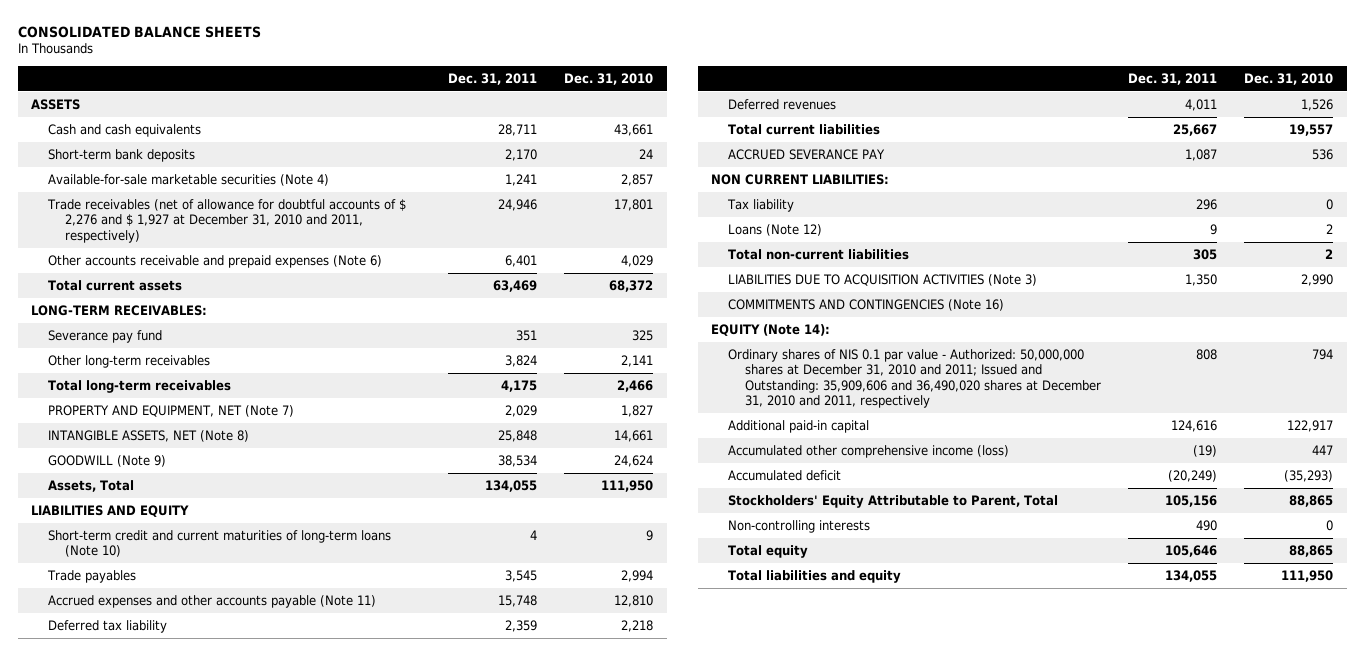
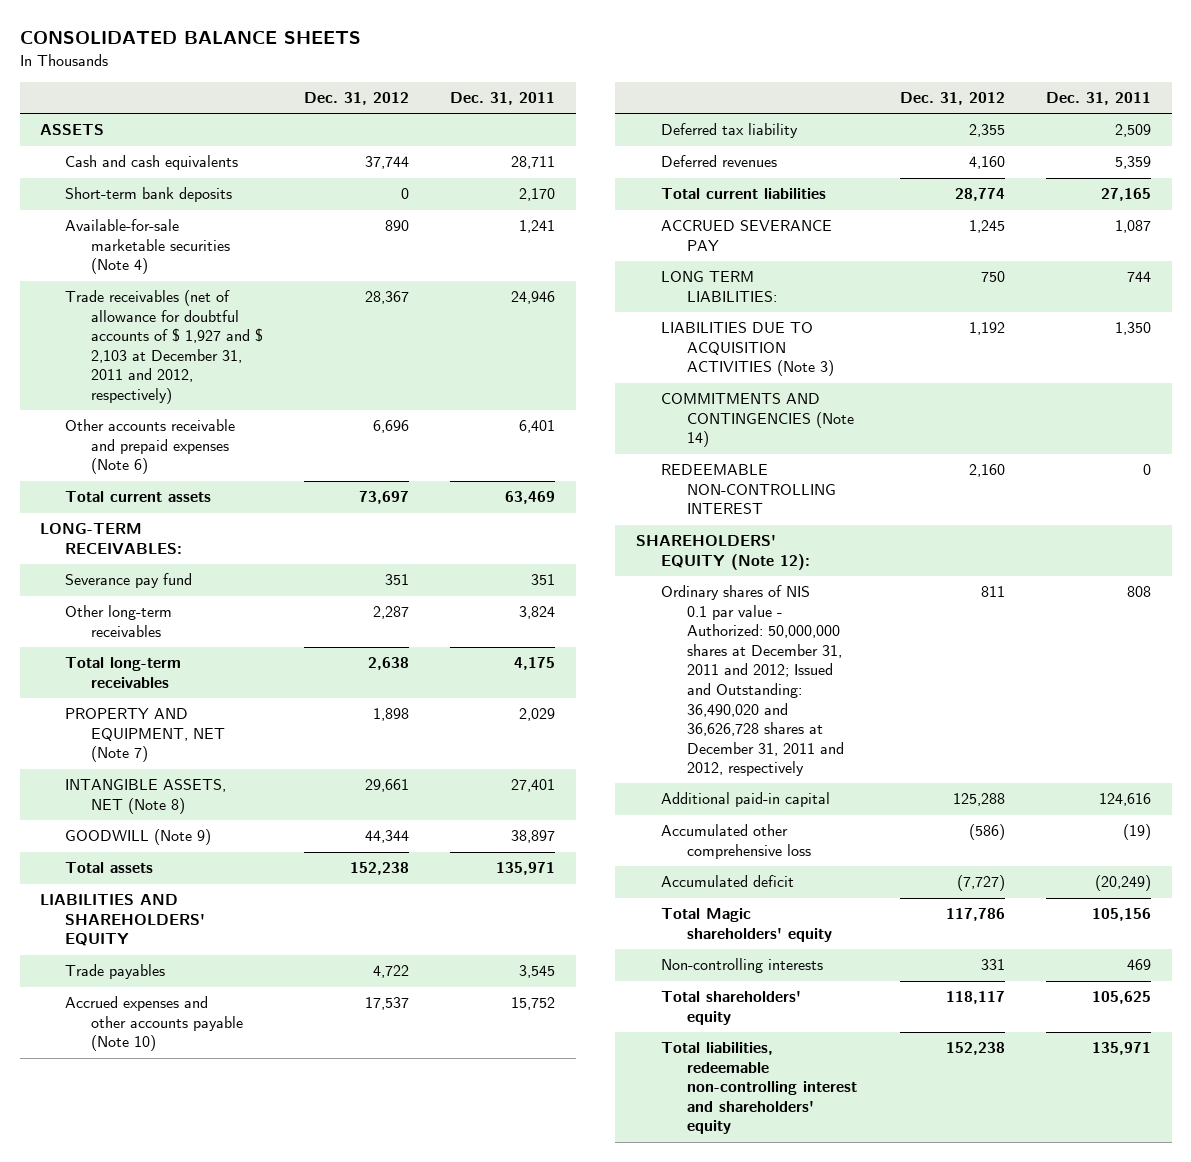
- | Dec. 31, 2011 | Dec. 31, 2010
+ | Dec. 31, 2012 | Dec. 31, 2011
- Trade receivables (net of allowance for doubtful accounts of $ 2,276 and $ 1,927 at December 31, 2010 and 2011, respectively) | 24,946 | 17,801
+ Trade receivables (net of allowance for doubtful accounts of $ 1,927 and $ 2,103 at December 31, 2011 and 2012, respectively) | 28,367 | 24,946
- INTANGIBLE ASSETS, NET (Note 8) | 25,848 | 14,661
- GOODWILL (Note 9) | 38,534 | 24,624
- Assets, Total | 134,055 | 111,950
- LIABILITIES AND EQUITY
- Short-term credit and current maturities of long-term loans (Note 10) | 4 | 9
+ INTANGIBLE ASSETS, NET (Note 8) | 29,661 | 27,401
+ GOODWILL (Note 9) | 44,344 | 38,897
+ Total assets | 152,238 | 135,971
+ LIABILITIES AND SHAREHOLDERS' EQUITY
- Accrued expenses and other accounts payable (Note 11) | 15,748 | 12,810
- Deferred tax liability | 2,359 | 2,218
- Deferred revenues | 4,011 | 1,526
- Total current liabilities | 25,667 | 19,557
+ Accrued expenses and other accounts payable (Note 10) | 17,537 | 15,752
+ Deferred tax liability | 2,355 | 2,509
+ Deferred revenues | 4,160 | 5,359
+ Total current liabilities | 28,774 | 27,165
- NON CURRENT LIABILITIES:
- Tax liability | 296 | 0
- Loans (Note 12) | 9 | 2
- Total non-current liabilities | 305 | 2
+ LONG TERM LIABILITIES: | 750 | 744
- COMMITMENTS AND CONTINGENCIES (Note 16)
- EQUITY (Note 14):
- Ordinary shares of NIS 0.1 par value - Authorized: 50,000,000 shares at December 31, 2010 and 2011; Issued and Outstanding: 35,909,606 and 36,490,020 shares at December 31, 2010 and 2011, respectively | 808 | 794
+ COMMITMENTS AND CONTINGENCIES (Note 14)
+ REDEEMABLE NON-CONTROLLING INTEREST | 2,160 | 0
+ SHAREHOLDERS' EQUITY (Note 12):
+ Ordinary shares of NIS 0.1 par value - Authorized: 50,000,000 shares at December 31, 2011 and 2012; Issued and Outstanding: 36,490,020 and 36,626,728 shares at December 31, 2011 and 2012, respectively | 811 | 808
- Accumulated other comprehensive income (loss) | (19) | 447
+ Accumulated other comprehensive loss | (586) | (19)
- Stockholders' Equity Attributable to Parent, Total | 105,156 | 88,865
- Non-controlling interests | 490 | 0
- Total equity | 105,646 | 88,865
- Total liabilities and equity | 134,055 | 111,950
+ Total Magic shareholders' equity | 117,786 | 105,156
+ Non-controlling interests | 331 | 469
+ Total shareholders' equity | 118,117 | 105,625
+ Total liabilities, redeemable non-controlling interest and shareholders' equity | 152,238 | 135,971

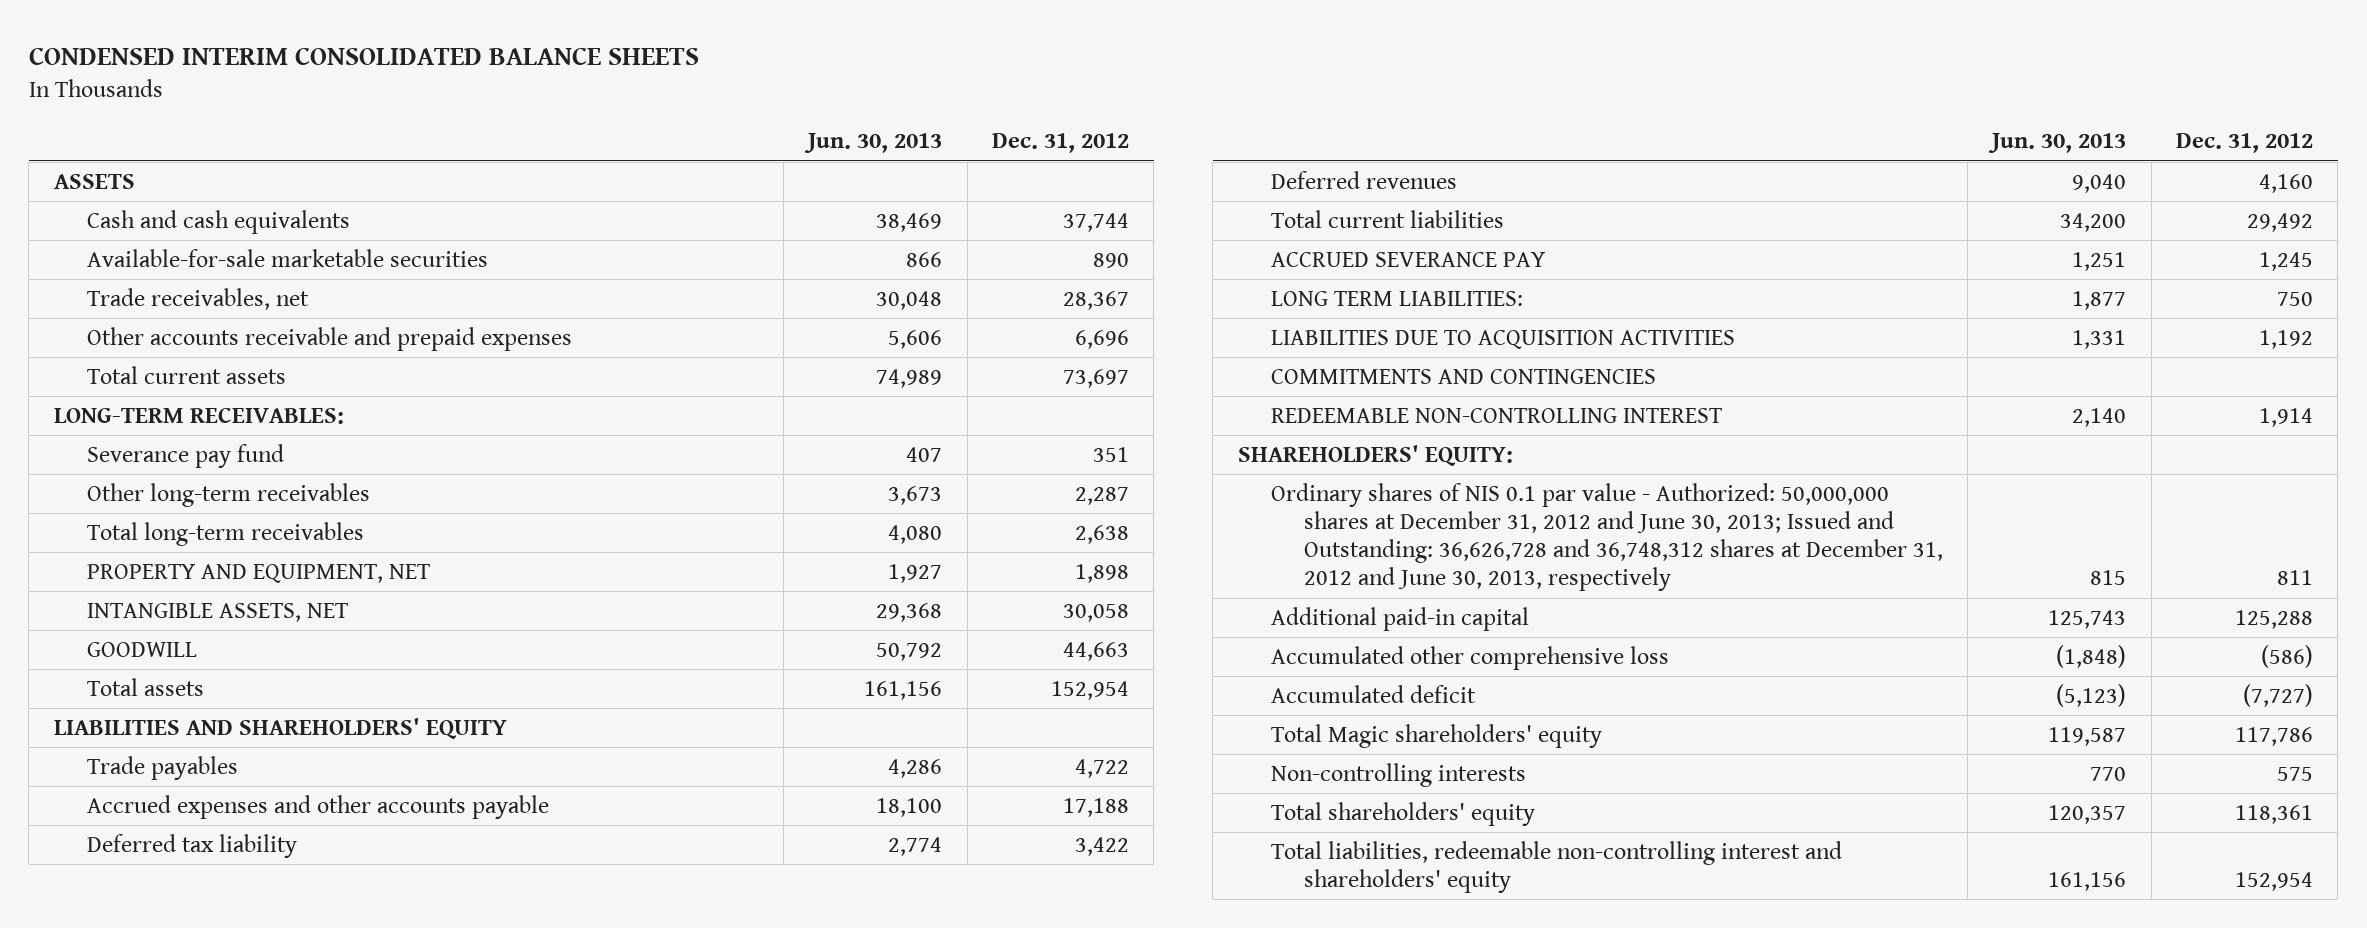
- CONSOLIDATED BALANCE SHEETS
+ CONDENSED INTERIM CONSOLIDATED BALANCE SHEETS
- | Dec. 31, 2012 | Dec. 31, 2011
+ | Jun. 30, 2013 | Dec. 31, 2012
- Short-term bank deposits | 0 | 2,170
- Available-for-sale marketable securities (Note 4) | 890 | 1,241
- Trade receivables (net of allowance for doubtful accounts of $ 1,927 and $ 2,103 at December 31, 2011 and 2012, respectively) | 28,367 | 24,946
- Other accounts receivable and prepaid expenses (Note 6) | 6,696 | 6,401
+ Available-for-sale marketable securities | 866 | 890
+ Trade receivables, net | 30,048 | 28,367
+ Other accounts receivable and prepaid expenses | 5,606 | 6,696
- PROPERTY AND EQUIPMENT, NET (Note 7) | 1,898 | 2,029
- INTANGIBLE ASSETS, NET (Note 8) | 29,661 | 27,401
- GOODWILL (Note 9) | 44,344 | 38,897
- Total assets | 152,238 | 135,971
+ PROPERTY AND EQUIPMENT, NET | 1,927 | 1,898
+ INTANGIBLE ASSETS, NET | 29,368 | 30,058
+ GOODWILL | 50,792 | 44,663
+ Total assets | 161,156 | 152,954
- Accrued expenses and other accounts payable (Note 10) | 17,537 | 15,752
- Deferred tax liability | 2,355 | 2,509
+ Accrued expenses and other accounts payable | 18,100 | 17,188
+ Deferred tax liability | 2,774 | 3,422
- Total current liabilities | 28,774 | 27,165
+ Total current liabilities | 34,200 | 29,492
- LIABILITIES DUE TO ACQUISITION ACTIVITIES (Note 3) | 1,192 | 1,350
- COMMITMENTS AND CONTINGENCIES (Note 14)
- REDEEMABLE NON-CONTROLLING INTEREST | 2,160 | 0
- SHAREHOLDERS' EQUITY (Note 12):
- Ordinary shares of NIS 0.1 par value - Authorized: 50,000,000 shares at December 31, 2011 and 2012; Issued and Outstanding: 36,490,020 and 36,626,728 shares at December 31, 2011 and 2012, respectively | 811 | 808
+ LIABILITIES DUE TO ACQUISITION ACTIVITIES | 1,331 | 1,192
+ COMMITMENTS AND CONTINGENCIES
+ REDEEMABLE NON-CONTROLLING INTEREST | 2,140 | 1,914
+ SHAREHOLDERS' EQUITY:
+ Ordinary shares of NIS 0.1 par value - Authorized: 50,000,000 shares at December 31, 2012 and June 30, 2013; Issued and Outstanding: 36,626,728 and 36,748,312 shares at December 31, 2012 and June 30, 2013, respectively | 815 | 811
- Non-controlling interests | 331 | 469
- Total shareholders' equity | 118,117 | 105,625
- Total liabilities, redeemable non-controlling interest and shareholders' equity | 152,238 | 135,971
+ Non-controlling interests | 770 | 575
+ Total shareholders' equity | 120,357 | 118,361
+ Total liabilities, redeemable non-controlling interest and shareholders' equity | 161,156 | 152,954

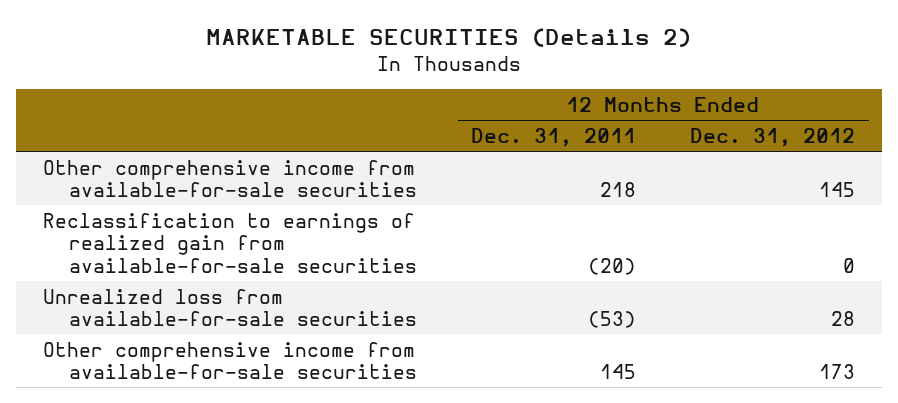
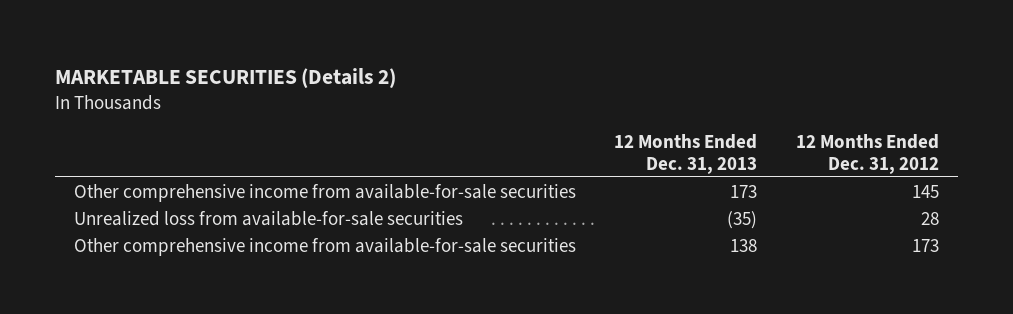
- | 12 Months Ended Dec. 31, 2011 | 12 Months Ended Dec. 31, 2012
+ | 12 Months Ended Dec. 31, 2013 | 12 Months Ended Dec. 31, 2012
- Reclassification to earnings of realized gain from available-for-sale securities | (20) | 0

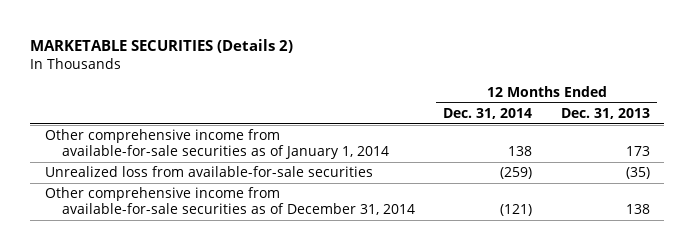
- | 12 Months Ended Dec. 31, 2013 | 12 Months Ended Dec. 31, 2012
+ | 12 Months Ended Dec. 31, 2014 | 12 Months Ended Dec. 31, 2013
- Other comprehensive income from available-for-sale securities | 173 | 145
+ Other comprehensive income from available-for-sale securities as of January 1, 2014 | 138 | 173
- Other comprehensive income from available-for-sale securities | 138 | 173
+ Other comprehensive income from available-for-sale securities as of December 31, 2014 | (121) | 138

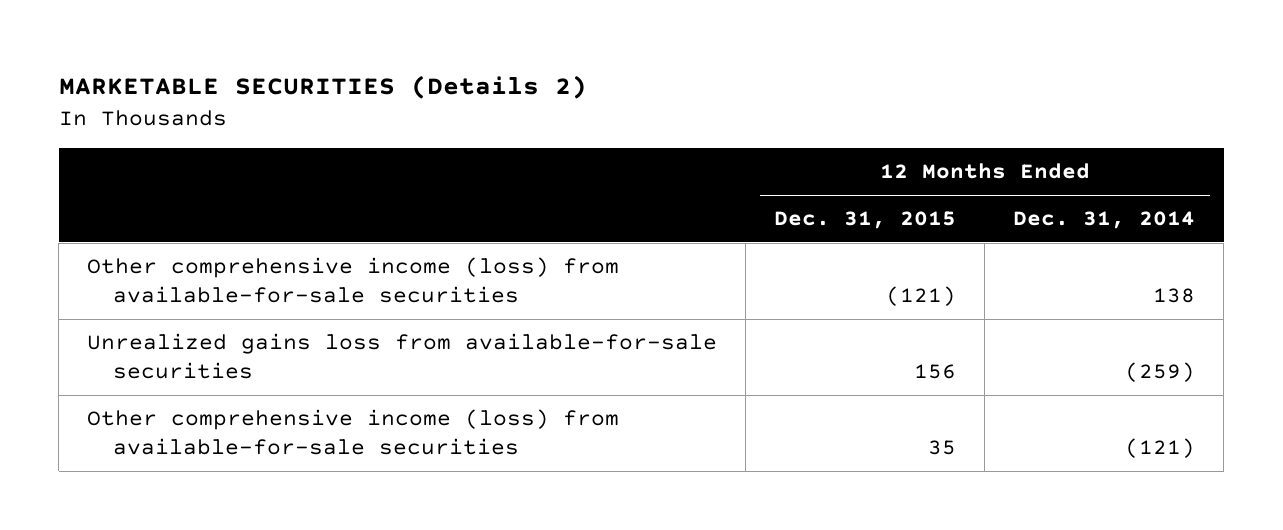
- | 12 Months Ended Dec. 31, 2014 | 12 Months Ended Dec. 31, 2013
+ | 12 Months Ended Dec. 31, 2015 | 12 Months Ended Dec. 31, 2014
- Other comprehensive income from available-for-sale securities as of January 1, 2014 | 138 | 173
- Unrealized loss from available-for-sale securities | (259) | (35)
- Other comprehensive income from available-for-sale securities as of December 31, 2014 | (121) | 138
+ Other comprehensive income (loss) from available-for-sale securities | (121) | 138
+ Unrealized gains loss from available-for-sale securities | 156 | (259)
+ Other comprehensive income (loss) from available-for-sale securities | 35 | (121)

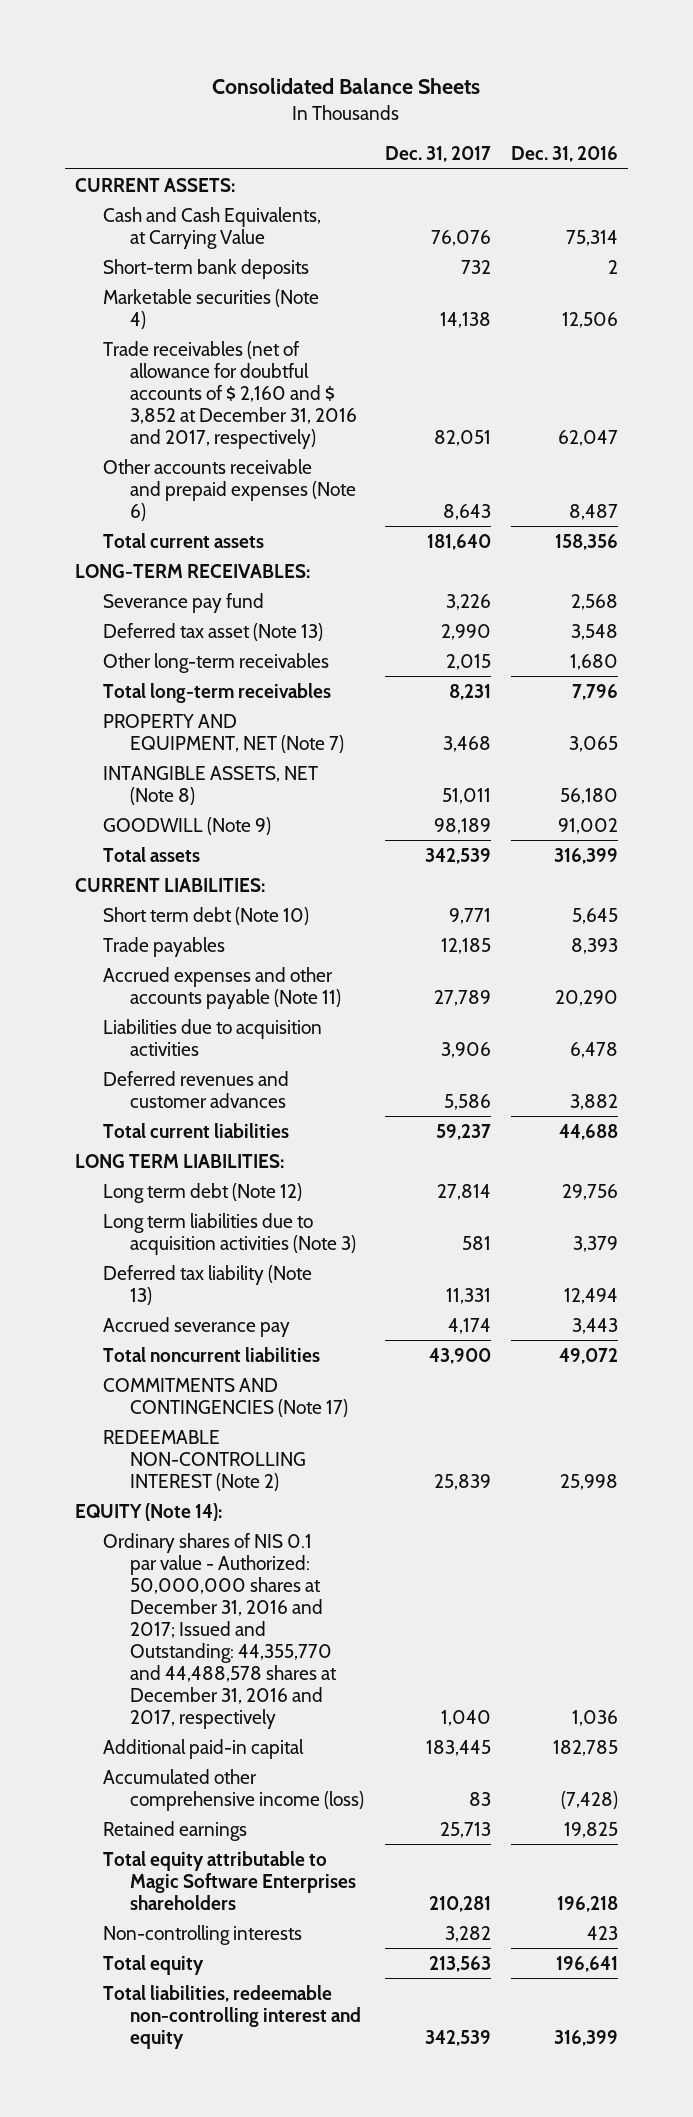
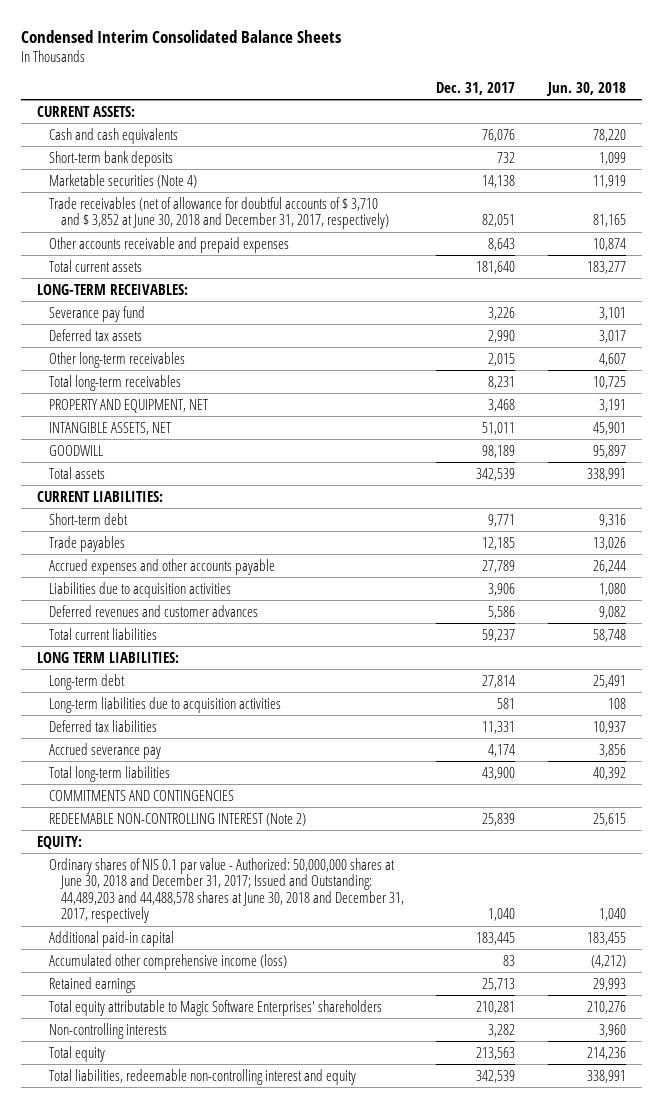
- Consolidated Balance Sheets
+ Condensed Interim Consolidated Balance Sheets
- | Dec. 31, 2017 | Dec. 31, 2016
+ | Dec. 31, 2017 | Jun. 30, 2018
- Cash and Cash Equivalents, at Carrying Value | 76,076 | 75,314
+ Cash and cash equivalents | 76,076 | 78,220
- Trade receivables (net of allowance for doubtful accounts of $ 2,160 and $ 3,852 at December 31, 2016 and 2017, respectively) | 82,051 | 62,047
- Other accounts receivable and prepaid expenses (Note 6) | 8,643 | 8,487
+ Trade receivables (net of allowance for doubtful accounts of $ 3,710 and $ 3,852 at June 30, 2018 and December 31, 2017, respectively) | 82,051 | 81,165
+ Other accounts receivable and prepaid expenses | 8,643 | 10,874
- Deferred tax asset (Note 13) | 2,990 | 3,548
+ Deferred tax assets | 2,990 | 3,017
- PROPERTY AND EQUIPMENT, NET (Note 7) | 3,468 | 3,065
- INTANGIBLE ASSETS, NET (Note 8) | 51,011 | 56,180
- GOODWILL (Note 9) | 98,189 | 91,002
+ PROPERTY AND EQUIPMENT, NET | 3,468 | 3,191
+ INTANGIBLE ASSETS, NET | 51,011 | 45,901
+ GOODWILL | 98,189 | 95,897
- Short term debt (Note 10) | 9,771 | 5,645
+ Short-term debt | 9,771 | 9,316
- Accrued expenses and other accounts payable (Note 11) | 27,789 | 20,290
+ Accrued expenses and other accounts payable | 27,789 | 26,244
- Long term debt (Note 12) | 27,814 | 29,756
- Long term liabilities due to acquisition activities (Note 3) | 581 | 3,379
- Deferred tax liability (Note 13) | 11,331 | 12,494
+ Long-term debt | 27,814 | 25,491
+ Long-term liabilities due to acquisition activities | 581 | 108
+ Deferred tax liabilities | 11,331 | 10,937
- Total noncurrent liabilities | 43,900 | 49,072
- COMMITMENTS AND CONTINGENCIES (Note 17)
+ Total long-term liabilities | 43,900 | 40,392
+ COMMITMENTS AND CONTINGENCIES
- EQUITY (Note 14):
- Ordinary shares of NIS 0.1 par value - Authorized: 50,000,000 shares at December 31, 2016 and 2017; Issued and Outstanding: 44,355,770 and 44,488,578 shares at December 31, 2016 and 2017, respectively | 1,040 | 1,036
+ EQUITY:
+ Ordinary shares of NIS 0.1 par value - Authorized: 50,000,000 shares at June 30, 2018 and December 31, 2017; Issued and Outstanding: 44,489,203 and 44,488,578 shares at June 30, 2018 and December 31, 2017, respectively | 1,040 | 1,040
- Total equity attributable to Magic Software Enterprises shareholders | 210,281 | 196,218
+ Total equity attributable to Magic Software Enterprises' shareholders | 210,281 | 210,276

